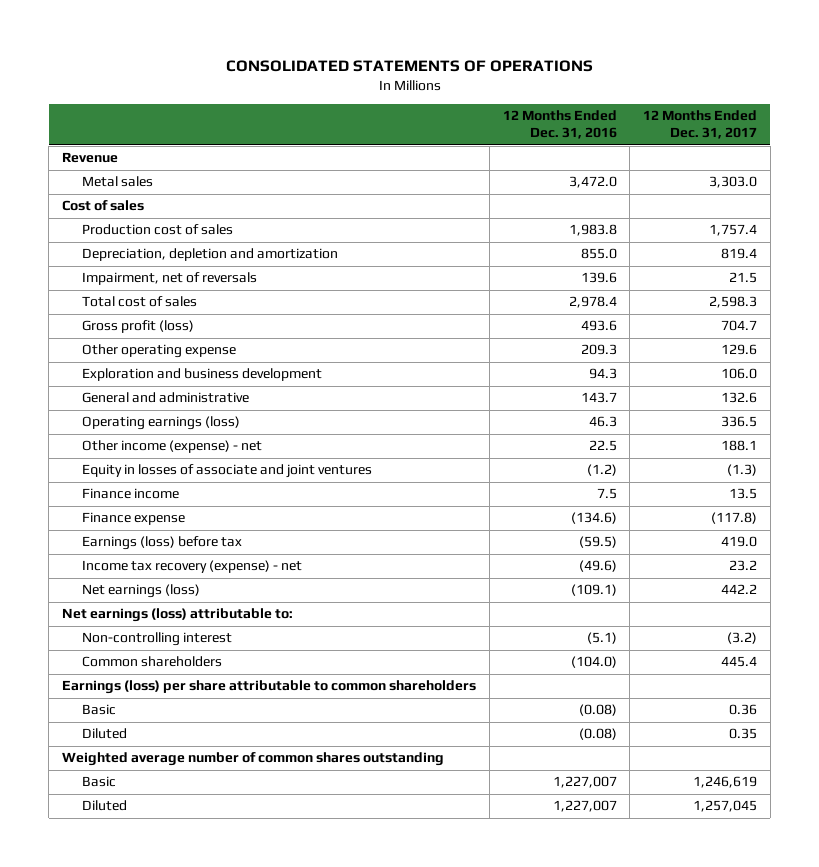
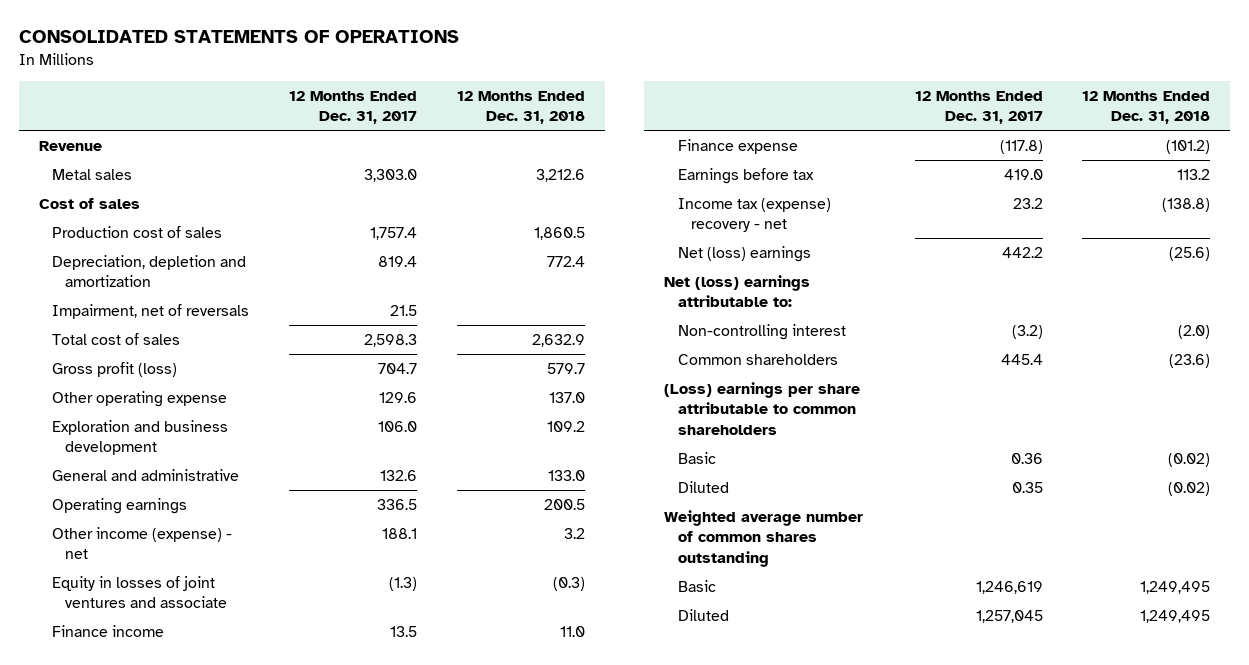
- | 12 Months Ended Dec. 31, 2016 | 12 Months Ended Dec. 31, 2017
+ | 12 Months Ended Dec. 31, 2017 | 12 Months Ended Dec. 31, 2018
- Operating earnings (loss) | 46.3 | 336.5
+ Operating earnings | 336.5 | 200.5
- Equity in losses of associate and joint ventures | (1.2) | (1.3)
+ Equity in losses of joint ventures and associate | (1.3) | (0.3)
- Earnings (loss) before tax | (59.5) | 419.0
- Income tax recovery (expense) - net | (49.6) | 23.2
- Net earnings (loss) | (109.1) | 442.2
- Net earnings (loss) attributable to:
+ Earnings before tax | 419.0 | 113.2
+ Income tax (expense) recovery - net | 23.2 | (138.8)
+ Net (loss) earnings | 442.2 | (25.6)
+ Net (loss) earnings attributable to:
- Earnings (loss) per share attributable to common shareholders
+ (Loss) earnings per share attributable to common shareholders

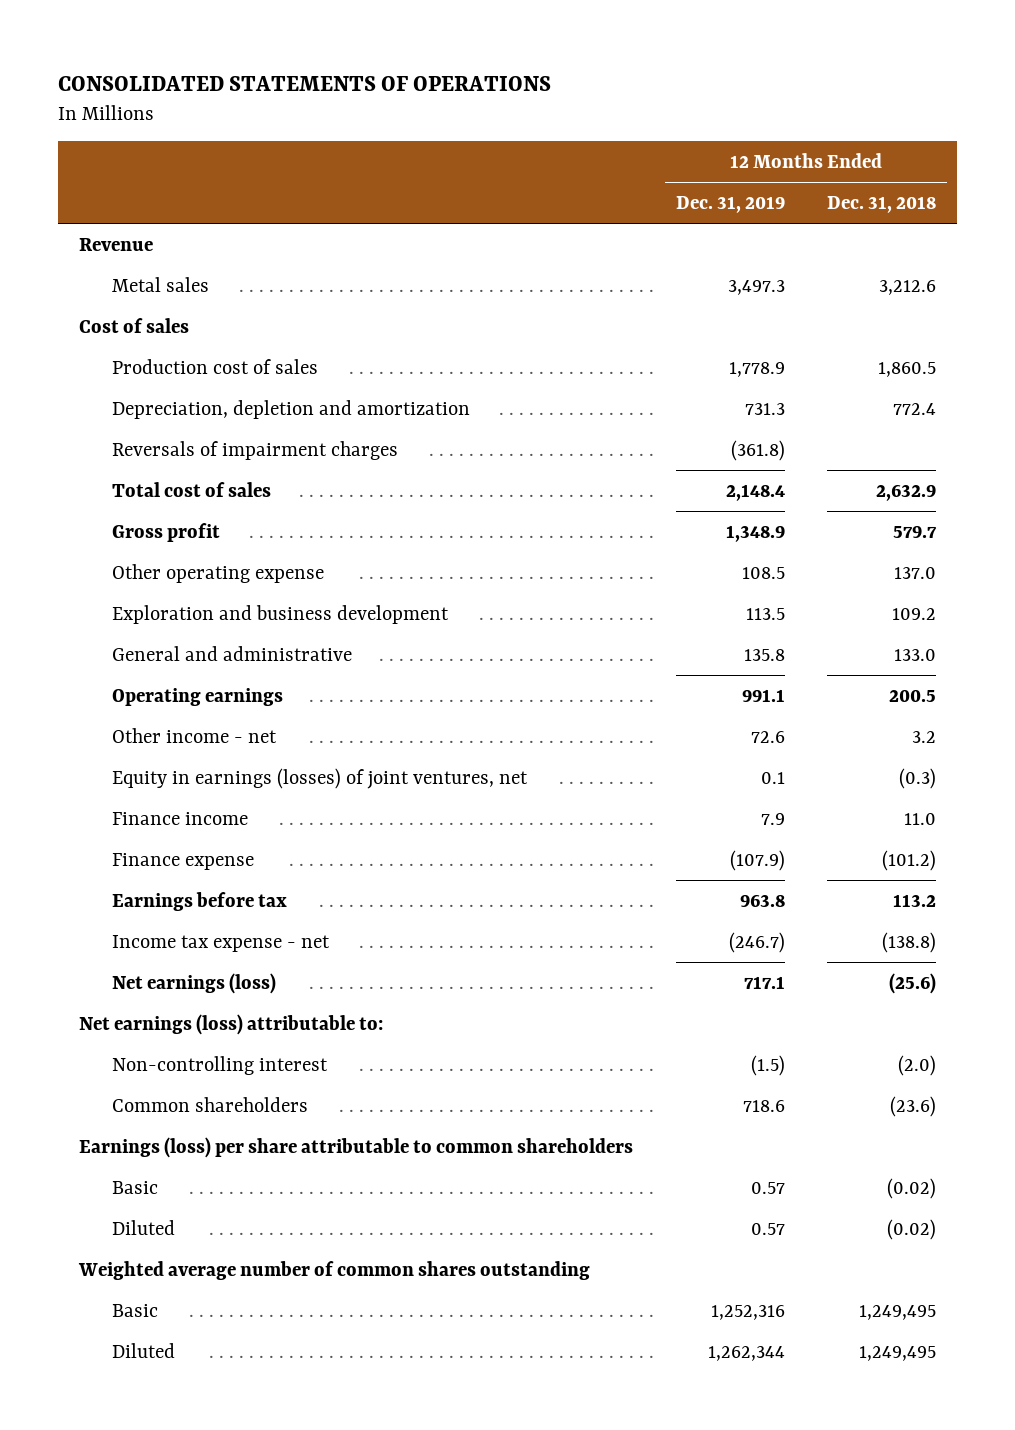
- | 12 Months Ended Dec. 31, 2017 | 12 Months Ended Dec. 31, 2018
+ | 12 Months Ended Dec. 31, 2019 | 12 Months Ended Dec. 31, 2018
- Impairment, net of reversals | 21.5 |
+ Reversals of impairment charges | (361.8) |
- Gross profit (loss) | 704.7 | 579.7
+ Gross profit | 1,348.9 | 579.7
- Other income (expense) - net | 188.1 | 3.2
- Equity in losses of joint ventures and associate | (1.3) | (0.3)
+ Other income - net | 72.6 | 3.2
+ Equity in earnings (losses) of joint ventures, net | 0.1 | (0.3)
- Income tax (expense) recovery - net | 23.2 | (138.8)
- Net (loss) earnings | 442.2 | (25.6)
- Net (loss) earnings attributable to:
+ Income tax expense - net | (246.7) | (138.8)
+ Net earnings (loss) | 717.1 | (25.6)
+ Net earnings (loss) attributable to:
- (Loss) earnings per share attributable to common shareholders
+ Earnings (loss) per share attributable to common shareholders

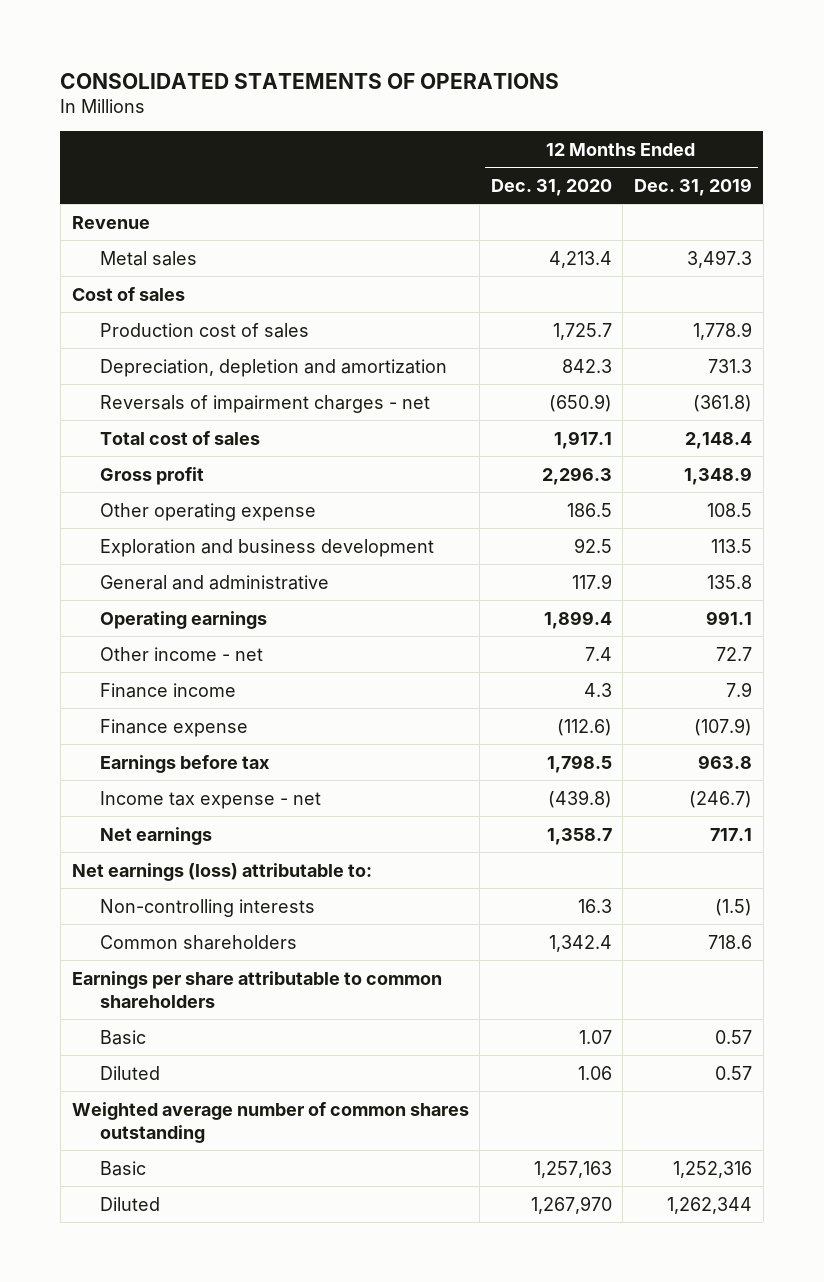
- | 12 Months Ended Dec. 31, 2019 | 12 Months Ended Dec. 31, 2018
+ | 12 Months Ended Dec. 31, 2020 | 12 Months Ended Dec. 31, 2019
- Reversals of impairment charges | (361.8) |
+ Reversals of impairment charges - net | (650.9) | (361.8)
- Other income - net | 72.6 | 3.2
- Equity in earnings (losses) of joint ventures, net | 0.1 | (0.3)
+ Other income - net | 7.4 | 72.7
- Net earnings (loss) | 717.1 | (25.6)
+ Net earnings | 1,358.7 | 717.1
- Non-controlling interest | (1.5) | (2.0)
+ Non-controlling interests | 16.3 | (1.5)
- Earnings (loss) per share attributable to common shareholders
+ Earnings per share attributable to common shareholders

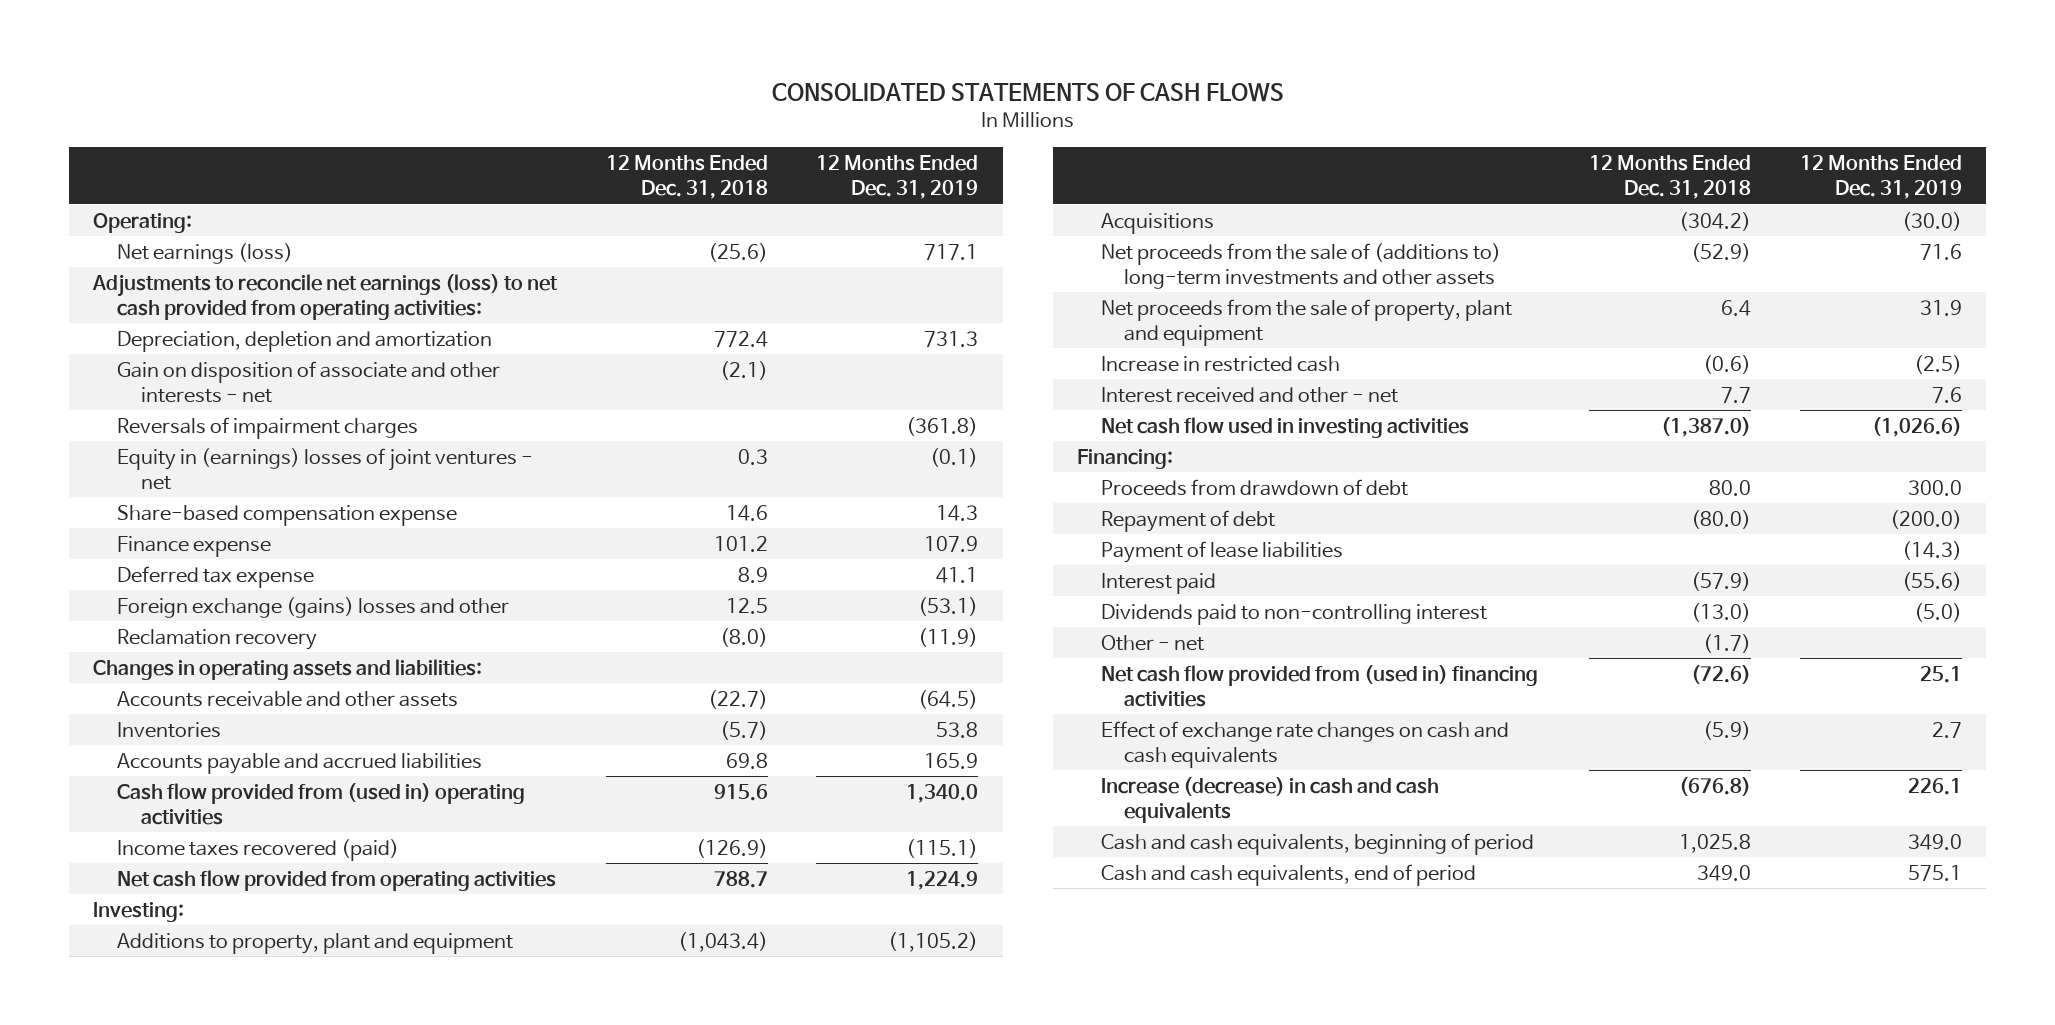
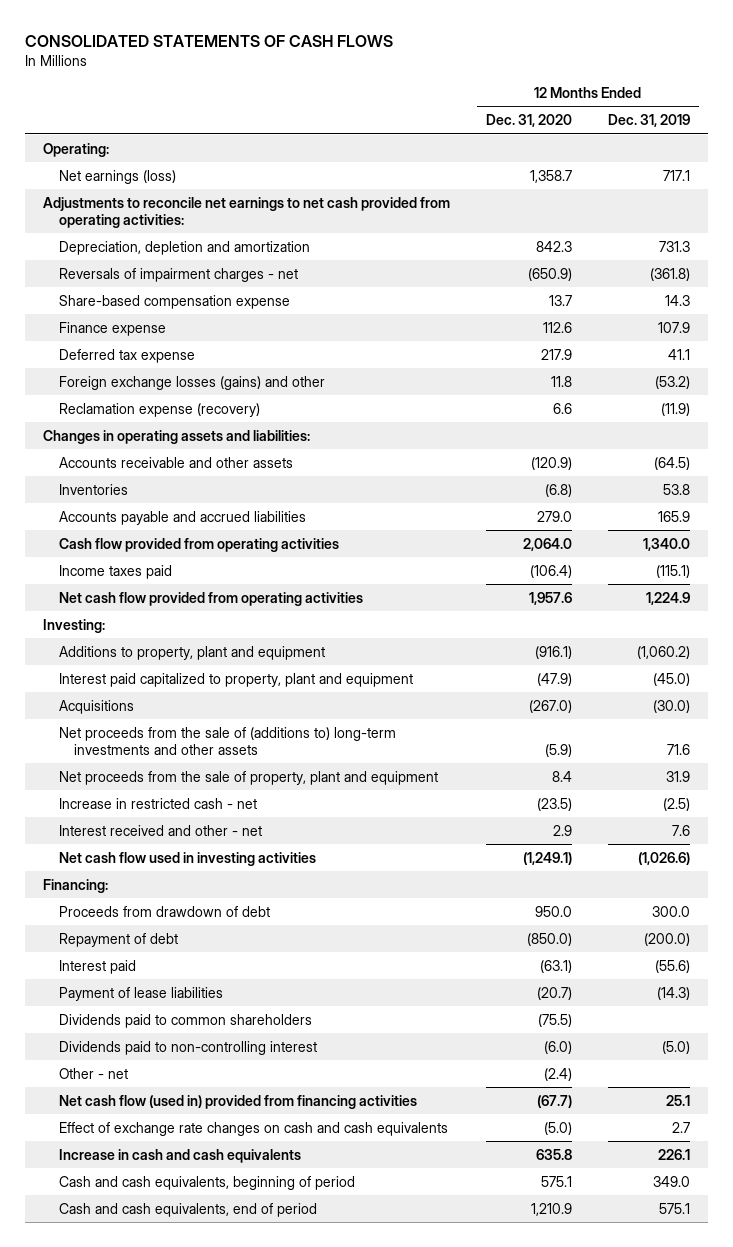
- | 12 Months Ended Dec. 31, 2018 | 12 Months Ended Dec. 31, 2019
+ | 12 Months Ended Dec. 31, 2020 | 12 Months Ended Dec. 31, 2019
- Adjustments to reconcile net earnings (loss) to net cash provided from operating activities:
+ Adjustments to reconcile net earnings to net cash provided from operating activities:
- Gain on disposition of associate and other interests - net | (2.1) |
- Reversals of impairment charges | | (361.8)
- Equity in (earnings) losses of joint ventures - net | 0.3 | (0.1)
+ Reversals of impairment charges - net | (650.9) | (361.8)
- Foreign exchange (gains) losses and other | 12.5 | (53.1)
- Reclamation recovery | (8.0) | (11.9)
+ Foreign exchange losses (gains) and other | 11.8 | (53.2)
+ Reclamation expense (recovery) | 6.6 | (11.9)
- Cash flow provided from (used in) operating activities | 915.6 | 1,340.0
- Income taxes recovered (paid) | (126.9) | (115.1)
+ Cash flow provided from operating activities | 2,064.0 | 1,340.0
+ Income taxes paid | (106.4) | (115.1)
- Additions to property, plant and equipment | (1,043.4) | (1,105.2)
+ Additions to property, plant and equipment | (916.1) | (1,060.2)
+ Interest paid capitalized to property, plant and equipment | (47.9) | (45.0)
- Increase in restricted cash | (0.6) | (2.5)
+ Increase in restricted cash - net | (23.5) | (2.5)
moved down: Payment of lease liabilities | (20.7) | (14.3)
+ Dividends paid to common shareholders | (75.5) |
- Net cash flow provided from (used in) financing activities | (72.6) | 25.1
+ Net cash flow (used in) provided from financing activities | (67.7) | 25.1
- Increase (decrease) in cash and cash equivalents | (676.8) | 226.1
+ Increase in cash and cash equivalents | 635.8 | 226.1

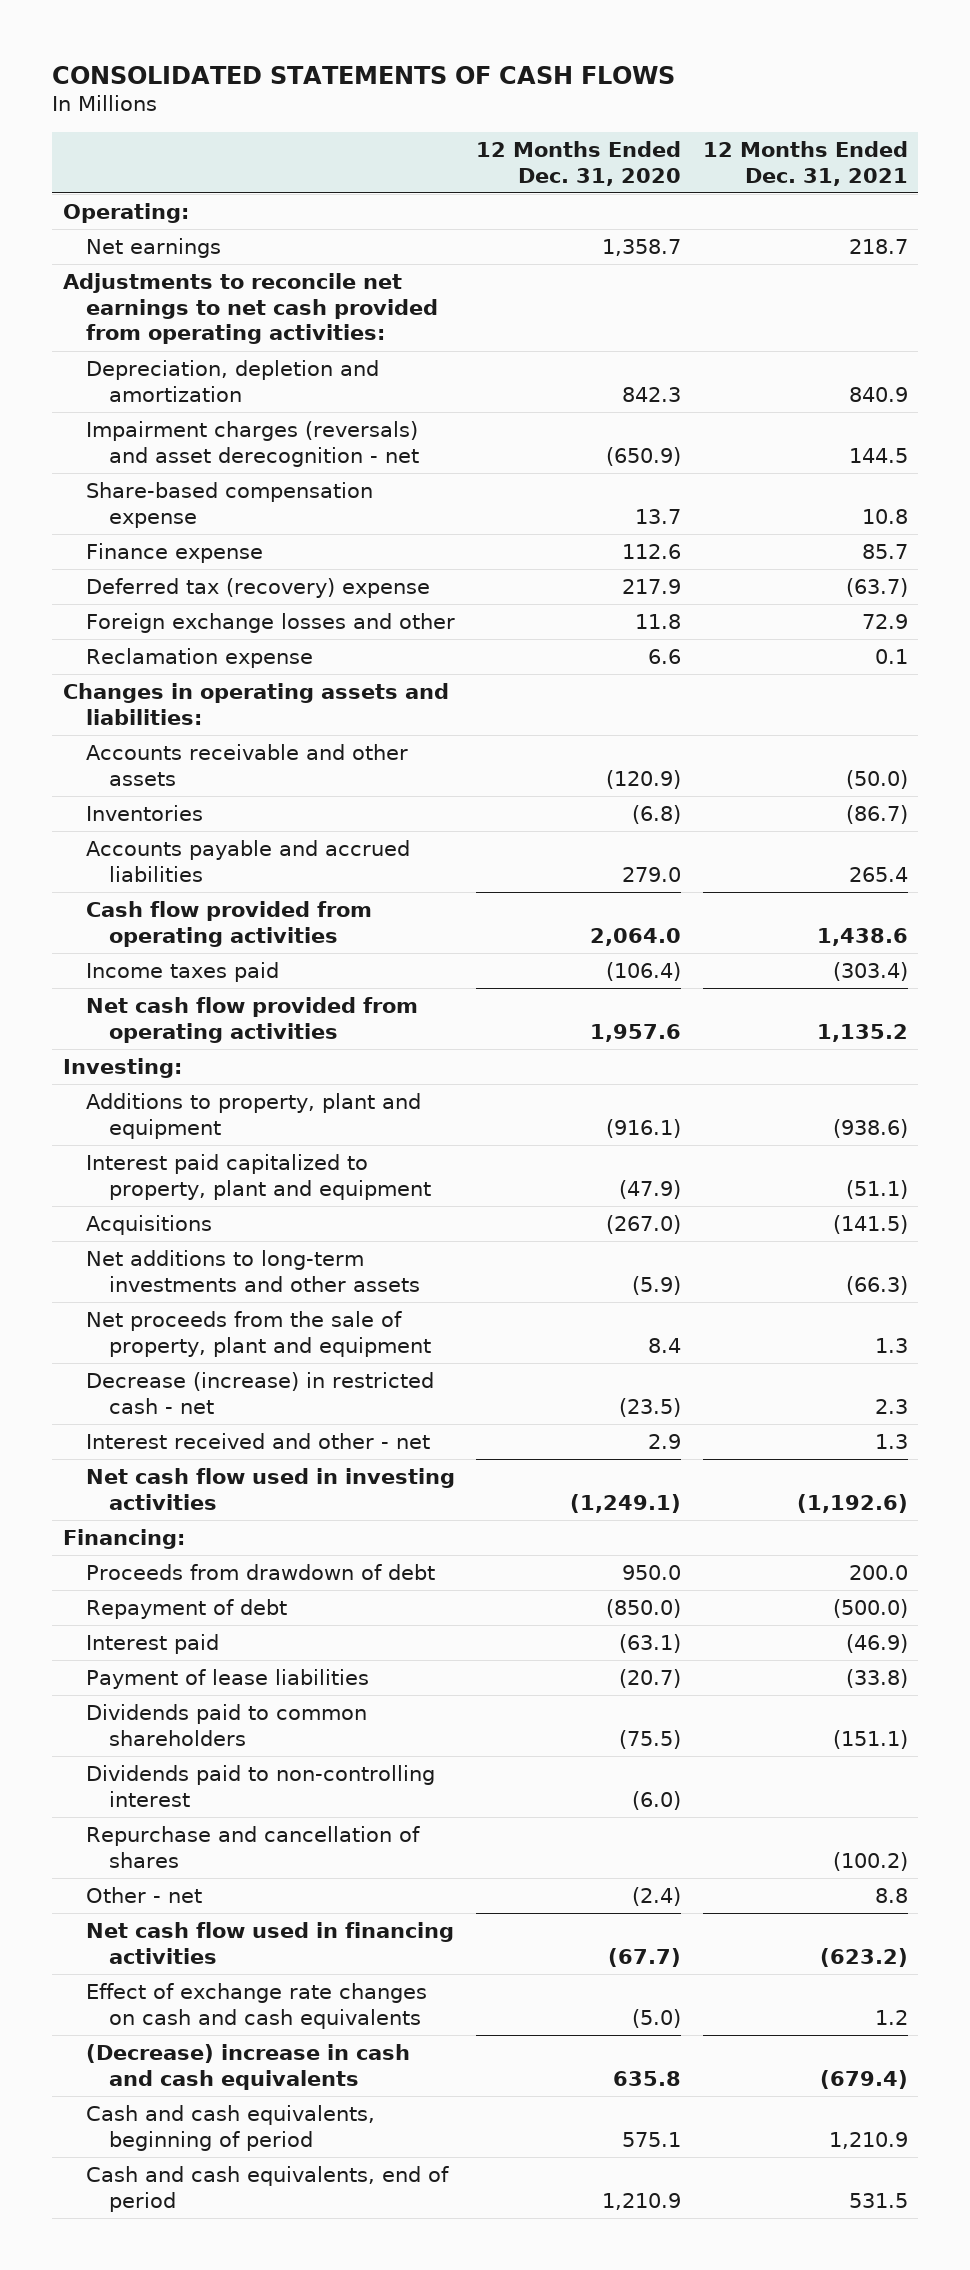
- | 12 Months Ended Dec. 31, 2020 | 12 Months Ended Dec. 31, 2019
+ | 12 Months Ended Dec. 31, 2020 | 12 Months Ended Dec. 31, 2021
- Net earnings (loss) | 1,358.7 | 717.1
+ Net earnings | 1,358.7 | 218.7
- Reversals of impairment charges - net | (650.9) | (361.8)
+ Impairment charges (reversals) and asset derecognition - net | (650.9) | 144.5
- Deferred tax expense | 217.9 | 41.1
- Foreign exchange losses (gains) and other | 11.8 | (53.2)
- Reclamation expense (recovery) | 6.6 | (11.9)
+ Deferred tax (recovery) expense | 217.9 | (63.7)
+ Foreign exchange losses and other | 11.8 | 72.9
+ Reclamation expense | 6.6 | 0.1
- Net proceeds from the sale of (additions to) long-term investments and other assets | (5.9) | 71.6
+ Net additions to long-term investments and other assets | (5.9) | (66.3)
- Increase in restricted cash - net | (23.5) | (2.5)
+ Decrease (increase) in restricted cash - net | (23.5) | 2.3
+ Repurchase and cancellation of shares | | (100.2)
- Net cash flow (used in) provided from financing activities | (67.7) | 25.1
+ Net cash flow used in financing activities | (67.7) | (623.2)
- Increase in cash and cash equivalents | 635.8 | 226.1
+ (Decrease) increase in cash and cash equivalents | 635.8 | (679.4)

